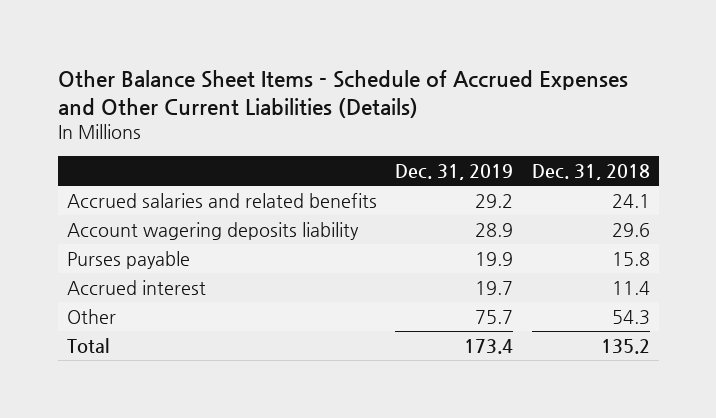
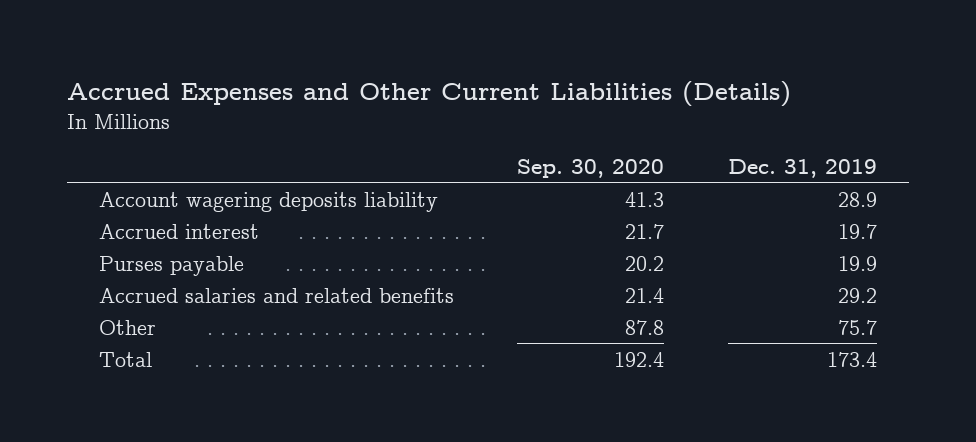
- Other Balance Sheet Items - Schedule of Accrued Expenses and Other Current Liabilities (Details)
+ Accrued Expenses and Other Current Liabilities (Details)
- | Dec. 31, 2019 | Dec. 31, 2018
+ | Sep. 30, 2020 | Dec. 31, 2019
moved down: Purses payable | 20.2 | 19.9
moved down: Accrued salaries and related benefits | 21.4 | 29.2

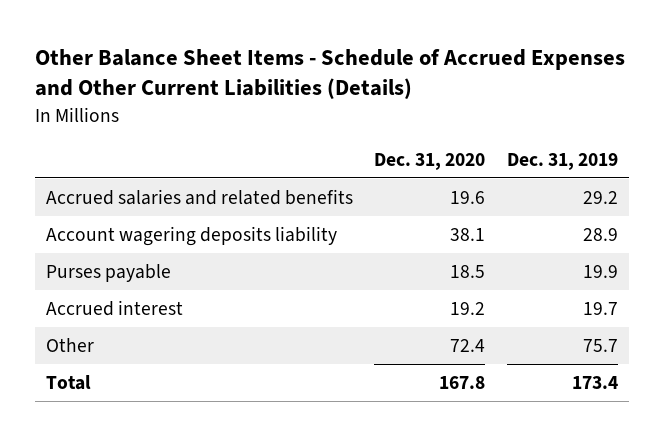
- Accrued Expenses and Other Current Liabilities (Details)
+ Other Balance Sheet Items - Schedule of Accrued Expenses and Other Current Liabilities (Details)
- | Sep. 30, 2020 | Dec. 31, 2019
+ | Dec. 31, 2020 | Dec. 31, 2019
moved up: Accrued salaries and related benefits | 19.6 | 29.2
moved down: Accrued interest | 19.2 | 19.7

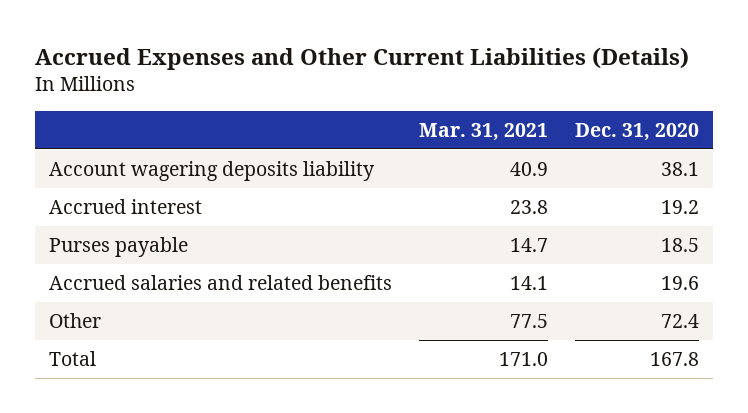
- Other Balance Sheet Items - Schedule of Accrued Expenses and Other Current Liabilities (Details)
+ Accrued Expenses and Other Current Liabilities (Details)
- | Dec. 31, 2020 | Dec. 31, 2019
+ | Mar. 31, 2021 | Dec. 31, 2020
moved down: Purses payable | 14.7 | 18.5
moved down: Accrued salaries and related benefits | 14.1 | 19.6

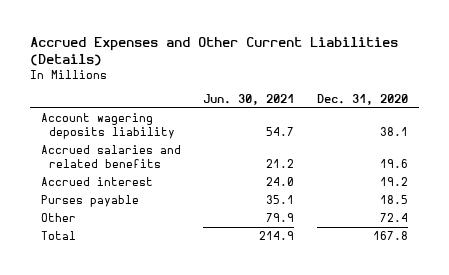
- | Mar. 31, 2021 | Dec. 31, 2020
+ | Jun. 30, 2021 | Dec. 31, 2020
moved up: Accrued salaries and related benefits | 21.2 | 19.6

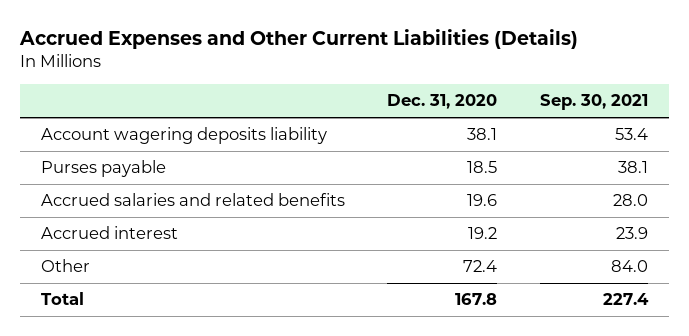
- | Jun. 30, 2021 | Dec. 31, 2020
+ | Dec. 31, 2020 | Sep. 30, 2021
moved up: Purses payable | 18.5 | 38.1

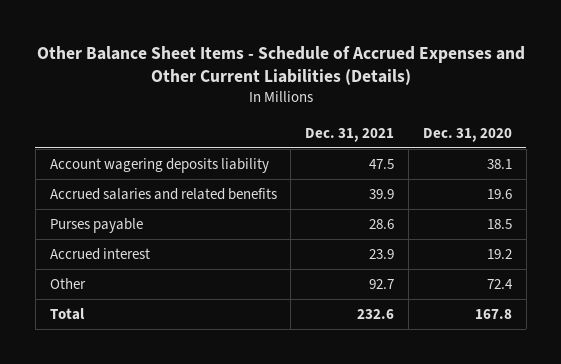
- Accrued Expenses and Other Current Liabilities (Details)
+ Other Balance Sheet Items - Schedule of Accrued Expenses and Other Current Liabilities (Details)
- | Dec. 31, 2020 | Sep. 30, 2021
+ | Dec. 31, 2021 | Dec. 31, 2020
moved down: Purses payable | 28.6 | 18.5

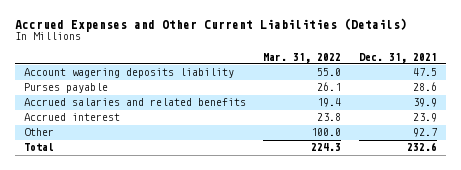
- Other Balance Sheet Items - Schedule of Accrued Expenses and Other Current Liabilities (Details)
+ Accrued Expenses and Other Current Liabilities (Details)
- | Dec. 31, 2021 | Dec. 31, 2020
+ | Mar. 31, 2022 | Dec. 31, 2021
moved down: Accrued salaries and related benefits | 19.4 | 39.9

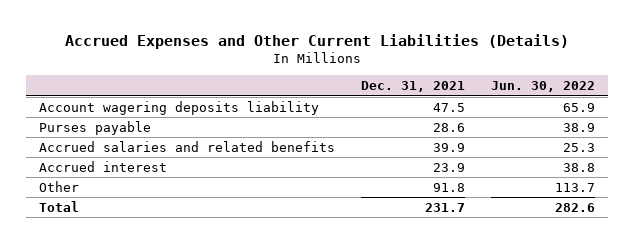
- | Mar. 31, 2022 | Dec. 31, 2021
+ | Dec. 31, 2021 | Jun. 30, 2022
- Other | 100.0 | 92.7
- Total | 224.3 | 232.6
+ Other | 91.8 | 113.7
+ Total | 231.7 | 282.6

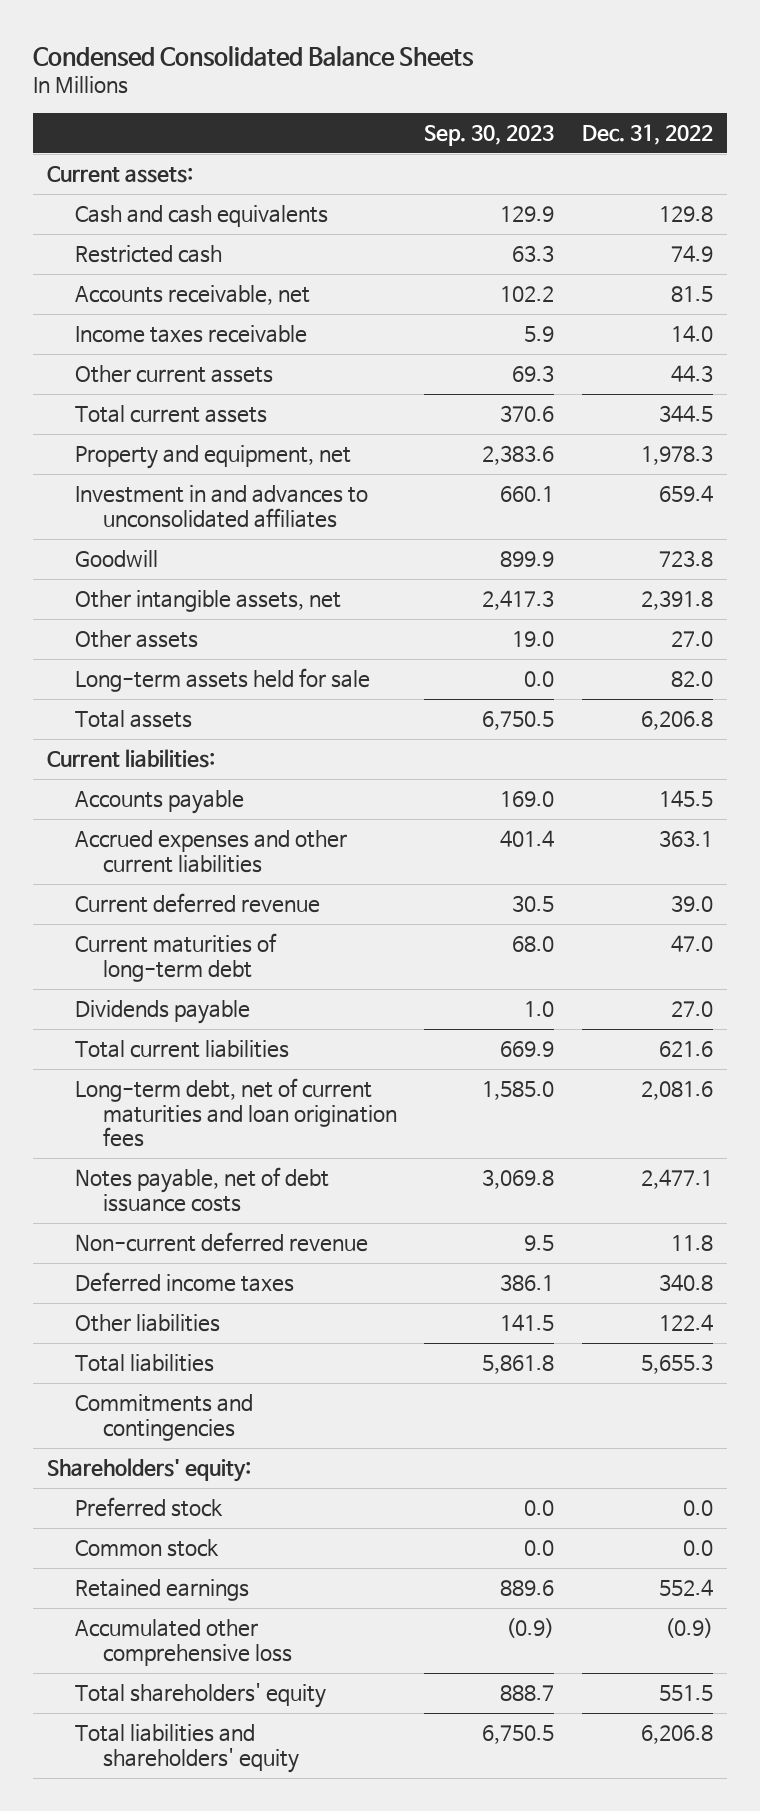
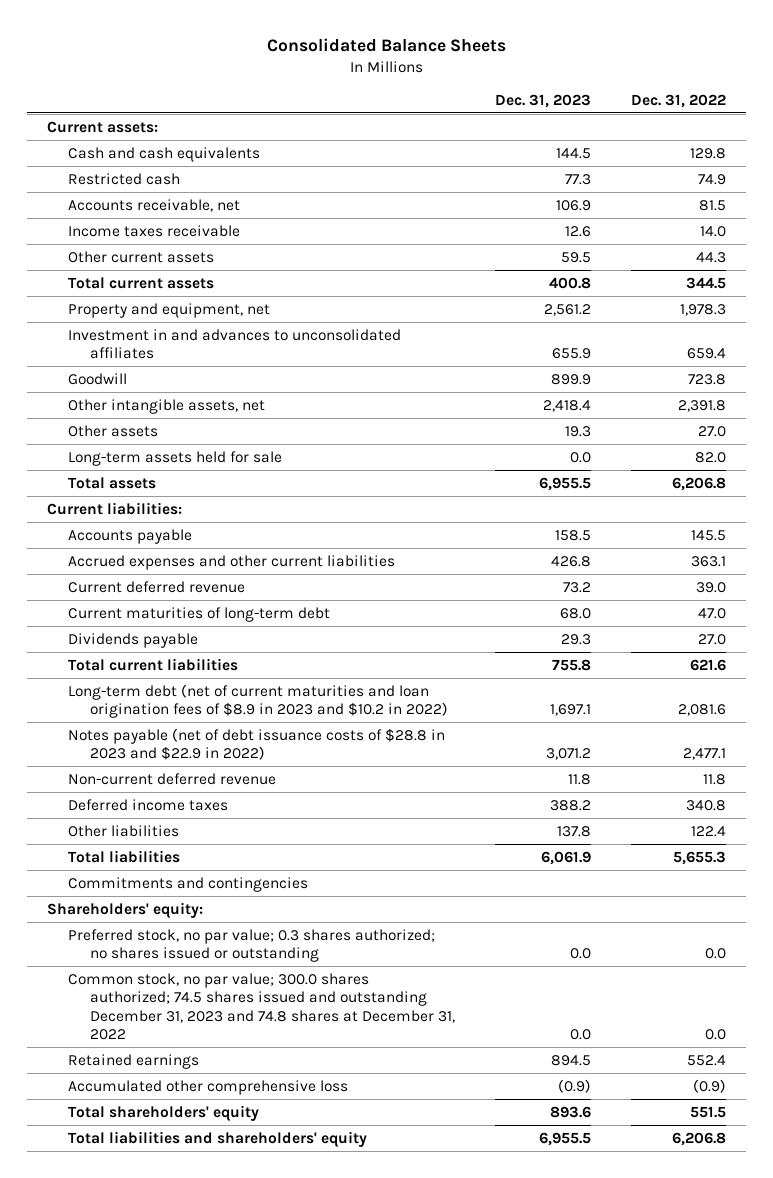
- Condensed Consolidated Balance Sheets
+ Consolidated Balance Sheets
- | Sep. 30, 2023 | Dec. 31, 2022
+ | Dec. 31, 2023 | Dec. 31, 2022
- Long-term debt, net of current maturities and loan origination fees | 1,585.0 | 2,081.6
- Notes payable, net of debt issuance costs | 3,069.8 | 2,477.1
+ Long-term debt (net of current maturities and loan origination fees of $8.9 in 2023 and $10.2 in 2022) | 1,697.1 | 2,081.6
+ Notes payable (net of debt issuance costs of $28.8 in 2023 and $22.9 in 2022) | 3,071.2 | 2,477.1
- Preferred stock | 0.0 | 0.0
- Common stock | 0.0 | 0.0
+ Preferred stock, no par value; 0.3 shares authorized; no shares issued or outstanding | 0.0 | 0.0
+ Common stock, no par value; 300.0 shares authorized; 74.5 shares issued and outstanding December 31, 2023 and 74.8 shares at December 31, 2022 | 0.0 | 0.0

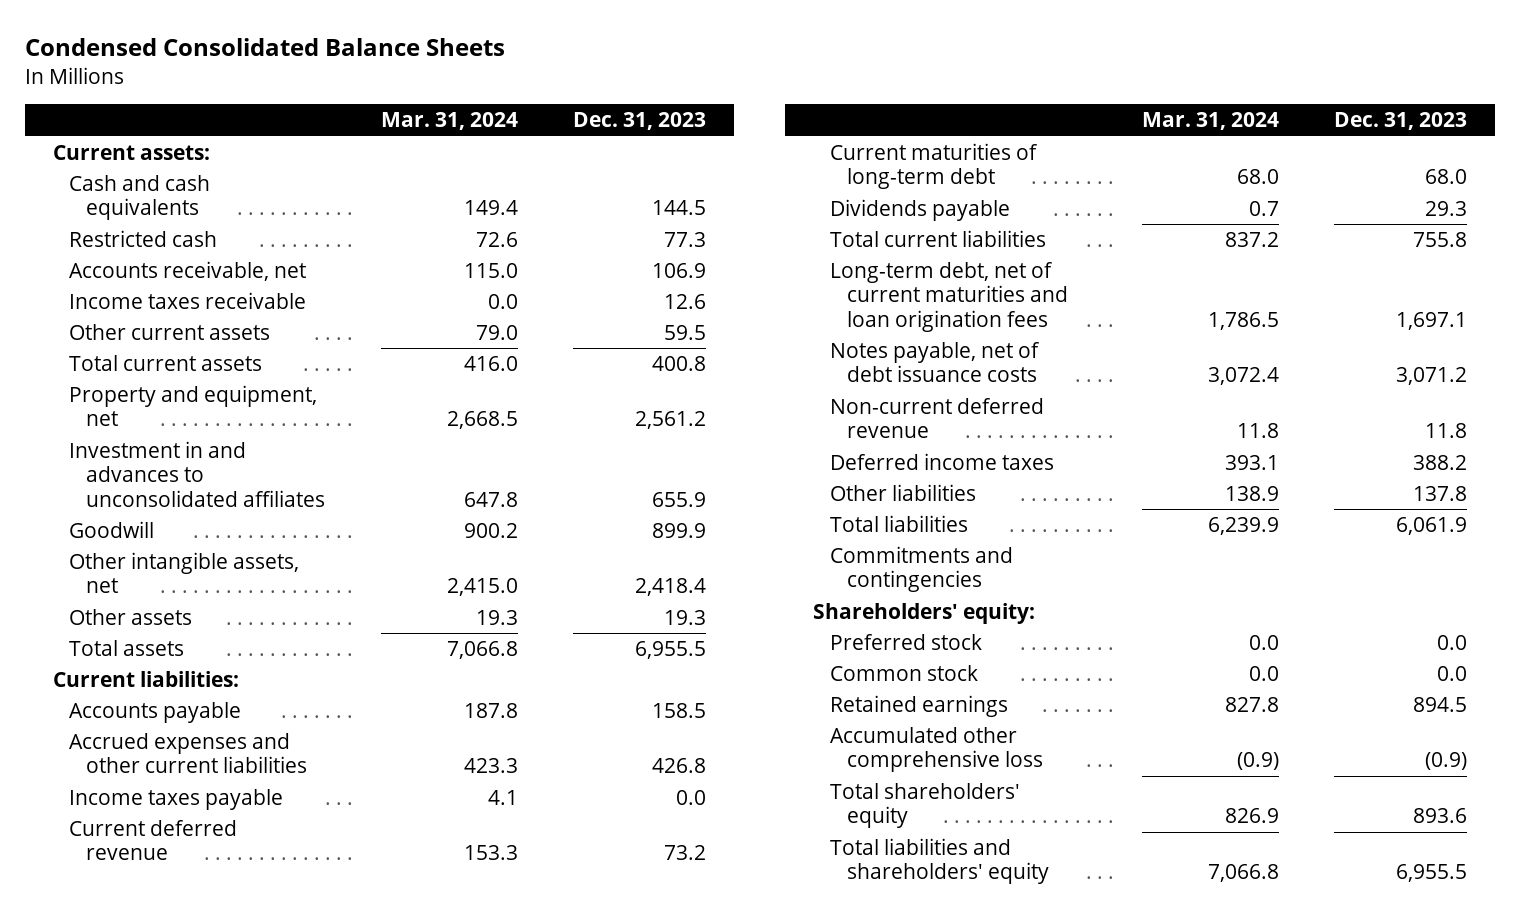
- Consolidated Balance Sheets
+ Condensed Consolidated Balance Sheets
- | Dec. 31, 2023 | Dec. 31, 2022
+ | Mar. 31, 2024 | Dec. 31, 2023
- Long-term assets held for sale | 0.0 | 82.0
+ Income taxes payable | 4.1 | 0.0
- Long-term debt (net of current maturities and loan origination fees of $8.9 in 2023 and $10.2 in 2022) | 1,697.1 | 2,081.6
- Notes payable (net of debt issuance costs of $28.8 in 2023 and $22.9 in 2022) | 3,071.2 | 2,477.1
+ Long-term debt, net of current maturities and loan origination fees | 1,786.5 | 1,697.1
+ Notes payable, net of debt issuance costs | 3,072.4 | 3,071.2
- Preferred stock, no par value; 0.3 shares authorized; no shares issued or outstanding | 0.0 | 0.0
- Common stock, no par value; 300.0 shares authorized; 74.5 shares issued and outstanding December 31, 2023 and 74.8 shares at December 31, 2022 | 0.0 | 0.0
+ Preferred stock | 0.0 | 0.0
+ Common stock | 0.0 | 0.0

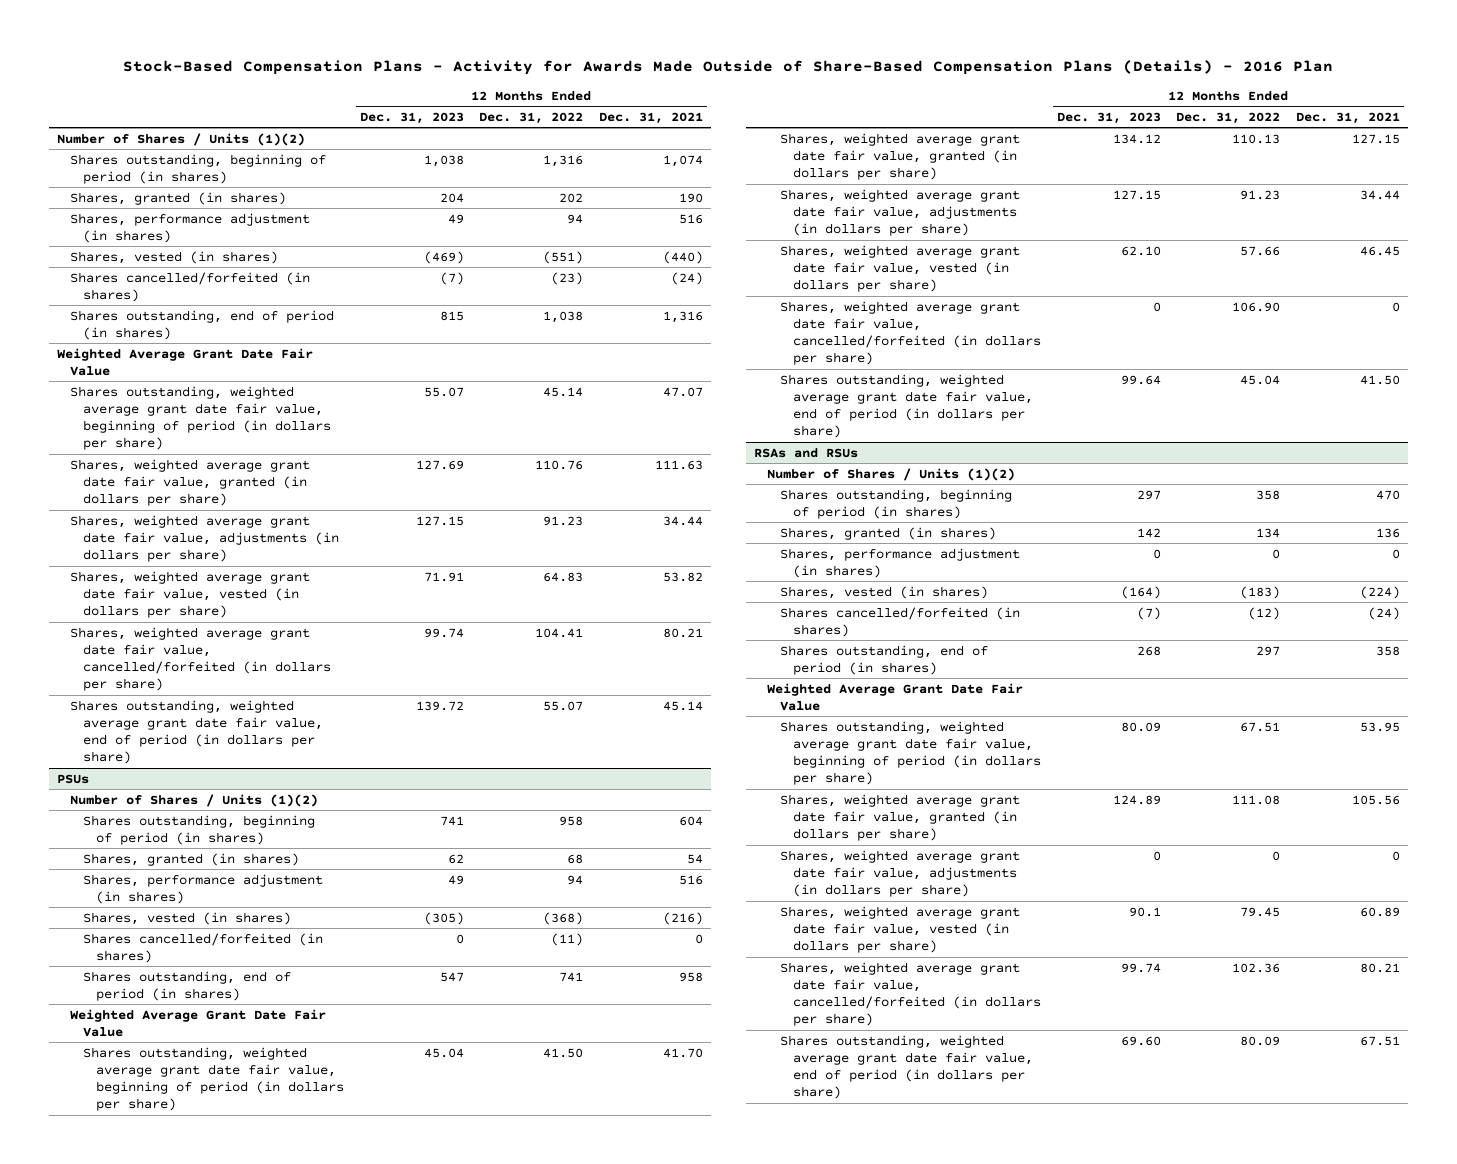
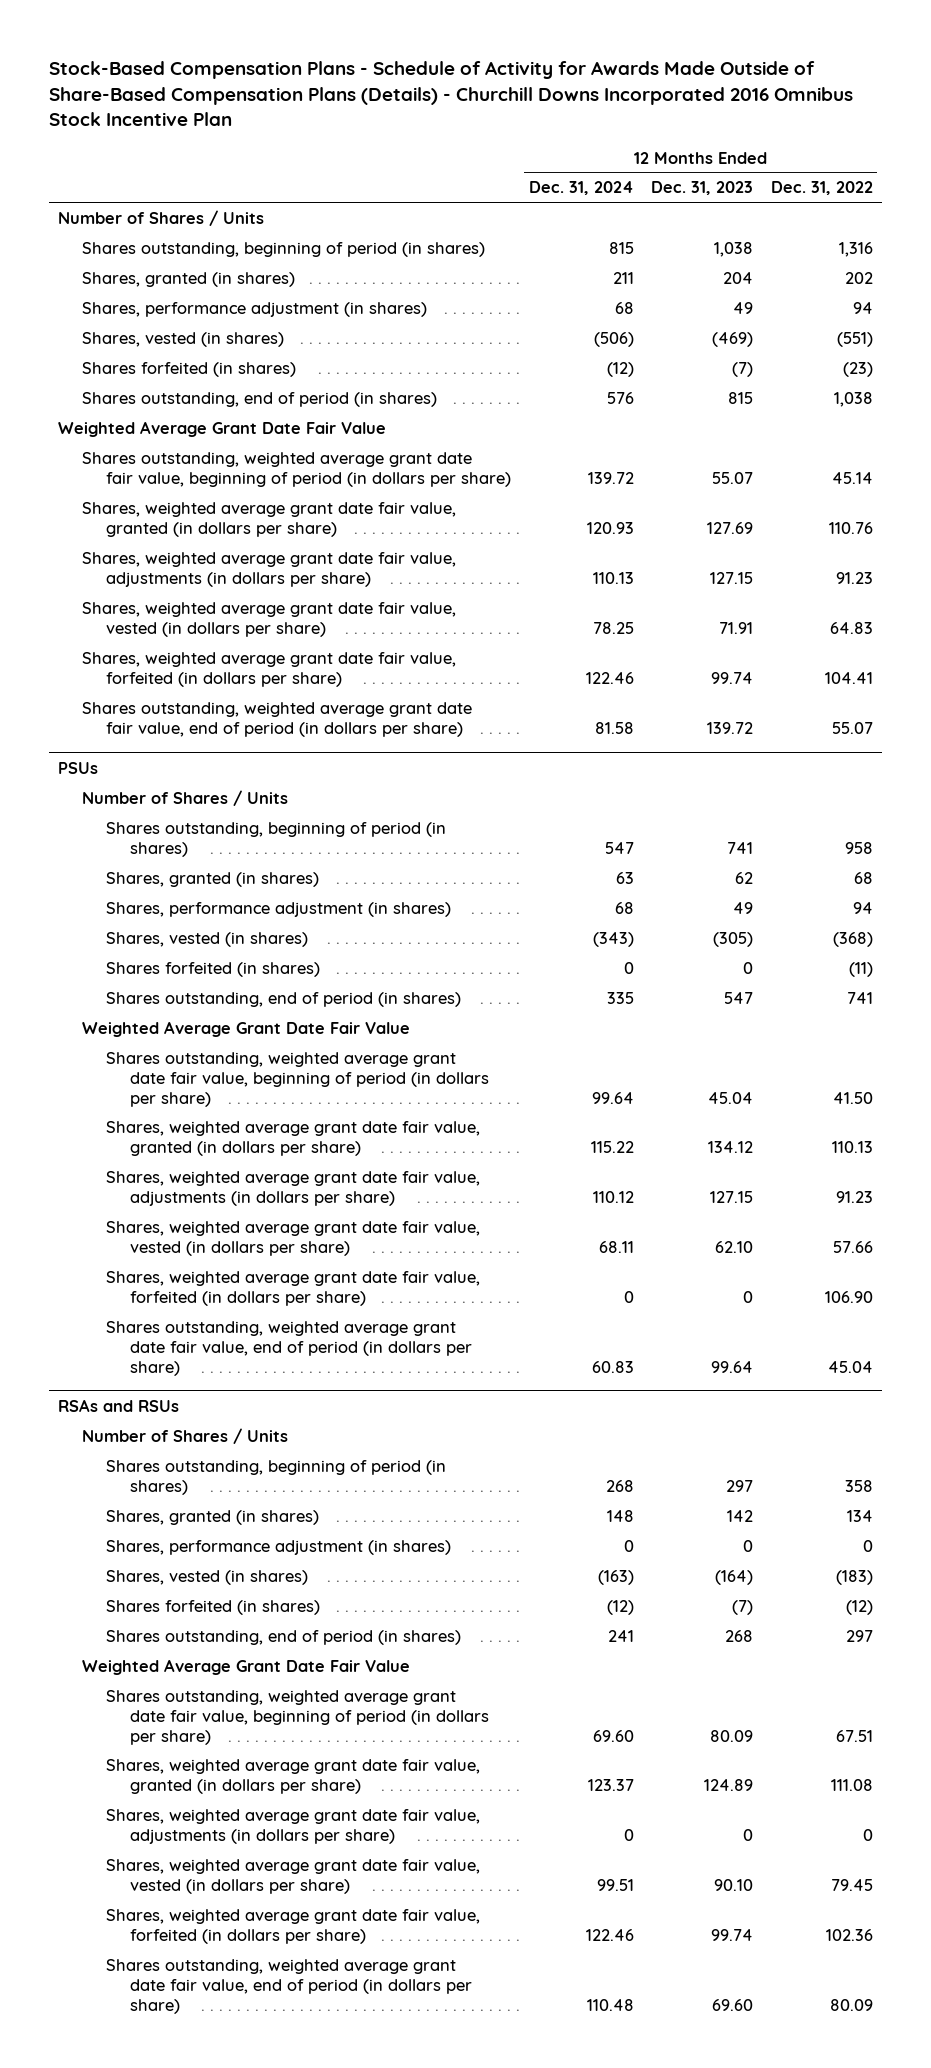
- Stock-Based Compensation Plans - Activity for Awards Made Outside of Share-Based Compensation Plans (Details) - 2016 Plan
+ Stock-Based Compensation Plans - Schedule of Activity for Awards Made Outside of Share-Based Compensation Plans (Details) - Churchill Downs Incorporated 2016 Omnibus Stock Incentive Plan
- | 12 Months Ended Dec. 31, 2023 | 12 Months Ended Dec. 31, 2022 | 12 Months Ended Dec. 31, 2021
+ | 12 Months Ended Dec. 31, 2024 | 12 Months Ended Dec. 31, 2023 | 12 Months Ended Dec. 31, 2022
- Number of Shares / Units (1)(2)
+ Number of Shares / Units
- Shares cancelled/forfeited (in shares) | (7) | (23) | (24)
+ Shares forfeited (in shares) | (12) | (7) | (23)
- Shares, weighted average grant date fair value, cancelled/forfeited (in dollars per share) | 99.74 | 104.41 | 80.21
+ Shares, weighted average grant date fair value, forfeited (in dollars per share) | 122.46 | 99.74 | 104.41
@ PSUs
- Number of Shares / Units (1)(2)
+ Number of Shares / Units
- Shares cancelled/forfeited (in shares) | 0 | (11) | 0
+ Shares forfeited (in shares) | 0 | 0 | (11)
- Shares, weighted average grant date fair value, cancelled/forfeited (in dollars per share) | 0 | 106.90 | 0
+ Shares, weighted average grant date fair value, forfeited (in dollars per share) | 0 | 0 | 106.90
@ RSAs and RSUs
- Number of Shares / Units (1)(2)
+ Number of Shares / Units
- Shares cancelled/forfeited (in shares) | (7) | (12) | (24)
+ Shares forfeited (in shares) | (12) | (7) | (12)
- Shares, weighted average grant date fair value, vested (in dollars per share) | 90.1 | 79.45 | 60.89
- Shares, weighted average grant date fair value, cancelled/forfeited (in dollars per share) | 99.74 | 102.36 | 80.21
+ Shares, weighted average grant date fair value, vested (in dollars per share) | 99.51 | 90.10 | 79.45
+ Shares, weighted average grant date fair value, forfeited (in dollars per share) | 122.46 | 99.74 | 102.36

